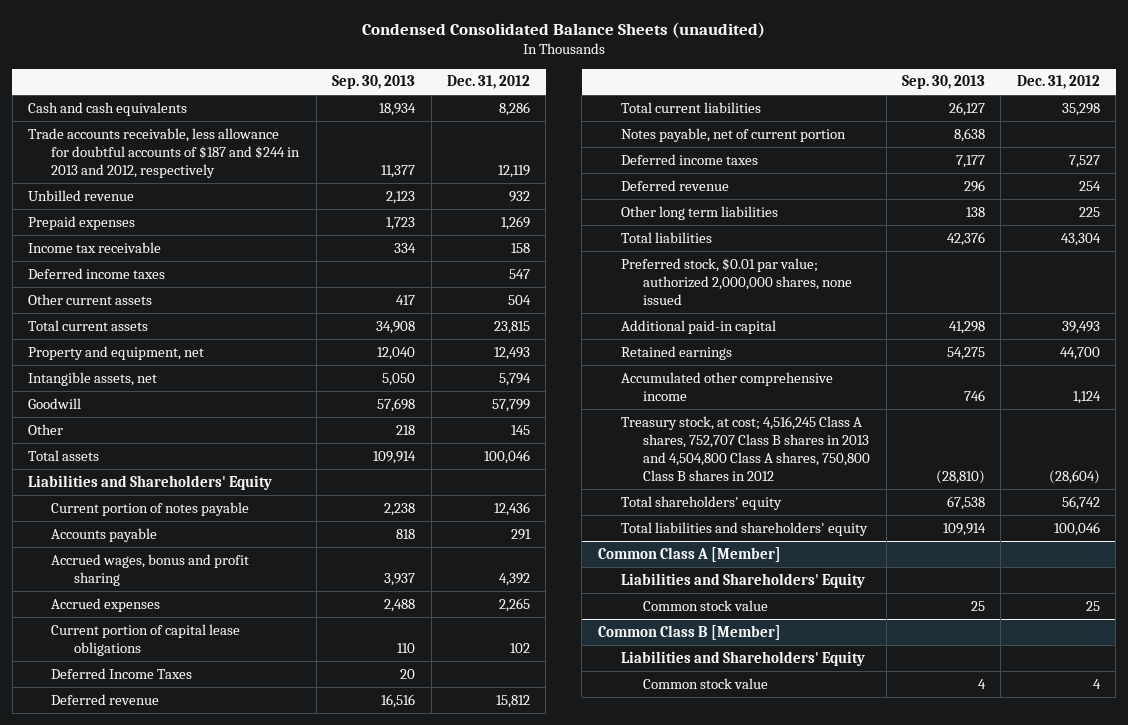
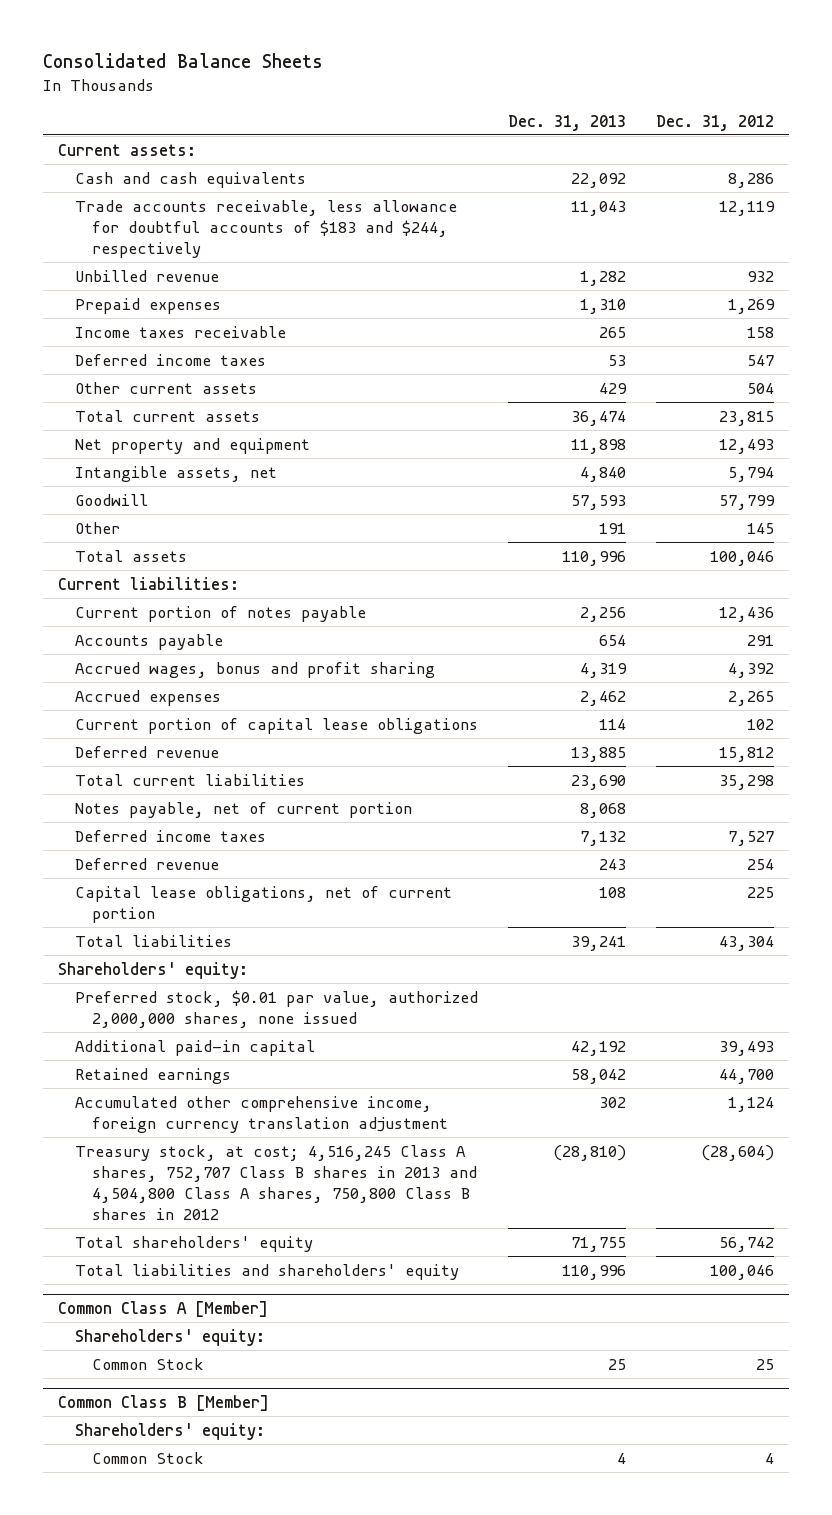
- Condensed Consolidated Balance Sheets (unaudited)
+ Consolidated Balance Sheets
- | Sep. 30, 2013 | Dec. 31, 2012
+ | Dec. 31, 2013 | Dec. 31, 2012
+ Current assets:
- Trade accounts receivable, less allowance for doubtful accounts of $187 and $244 in 2013 and 2012, respectively | 11,377 | 12,119
+ Trade accounts receivable, less allowance for doubtful accounts of $183 and $244, respectively | 11,043 | 12,119
- Income tax receivable | 334 | 158
+ Income taxes receivable | 265 | 158
- Property and equipment, net | 12,040 | 12,493
+ Net property and equipment | 11,898 | 12,493
- Liabilities and Shareholders' Equity
+ Current liabilities:
- Deferred Income Taxes | 20 |
- Other long term liabilities | 138 | 225
+ Capital lease obligations, net of current portion | 108 | 225
- Preferred stock, $0.01 par value; authorized 2,000,000 shares, none issued
+ Shareholders' equity:
+ Preferred stock, $0.01 par value, authorized 2,000,000 shares, none issued
- Accumulated other comprehensive income | 746 | 1,124
+ Accumulated other comprehensive income, foreign currency translation adjustment | 302 | 1,124
@ Common Class A [Member]
- Liabilities and Shareholders' Equity
- Common stock value | 25 | 25
+ Shareholders' equity:
+ Common Stock | 25 | 25
@ Common Class B [Member]
- Liabilities and Shareholders' Equity
- Common stock value | 4 | 4
+ Shareholders' equity:
+ Common Stock | 4 | 4

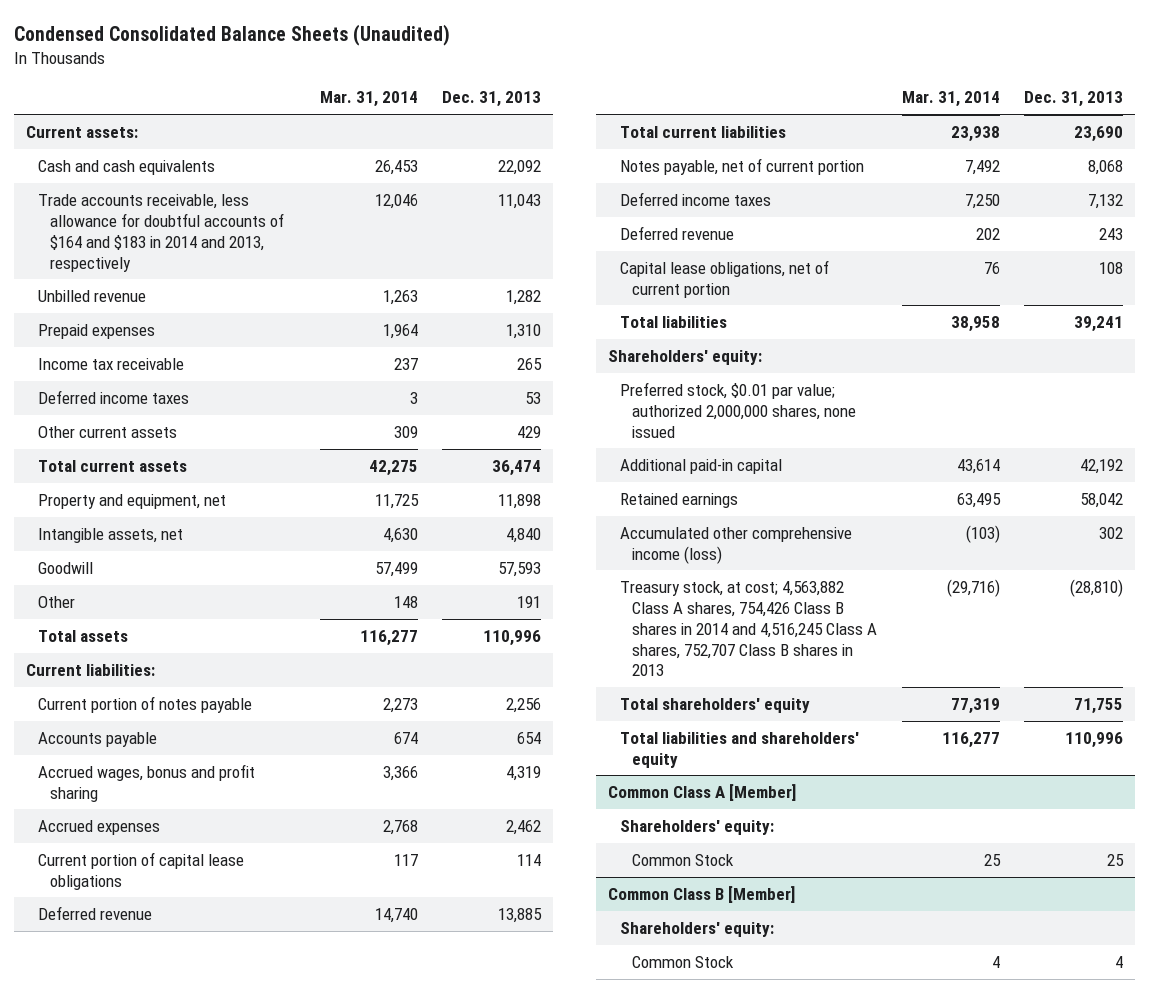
- Consolidated Balance Sheets
+ Condensed Consolidated Balance Sheets (Unaudited)
- | Dec. 31, 2013 | Dec. 31, 2012
+ | Mar. 31, 2014 | Dec. 31, 2013
- Trade accounts receivable, less allowance for doubtful accounts of $183 and $244, respectively | 11,043 | 12,119
+ Trade accounts receivable, less allowance for doubtful accounts of $164 and $183 in 2014 and 2013, respectively | 12,046 | 11,043
- Income taxes receivable | 265 | 158
+ Income tax receivable | 237 | 265
- Net property and equipment | 11,898 | 12,493
+ Property and equipment, net | 11,725 | 11,898
- Preferred stock, $0.01 par value, authorized 2,000,000 shares, none issued
+ Preferred stock, $0.01 par value; authorized 2,000,000 shares, none issued
- Accumulated other comprehensive income, foreign currency translation adjustment | 302 | 1,124
- Treasury stock, at cost; 4,516,245 Class A shares, 752,707 Class B shares in 2013 and 4,504,800 Class A shares, 750,800 Class B shares in 2012 | (28,810) | (28,604)
+ Accumulated other comprehensive income (loss) | (103) | 302
+ Treasury stock, at cost; 4,563,882 Class A shares, 754,426 Class B shares in 2014 and 4,516,245 Class A shares, 752,707 Class B shares in 2013 | (29,716) | (28,810)

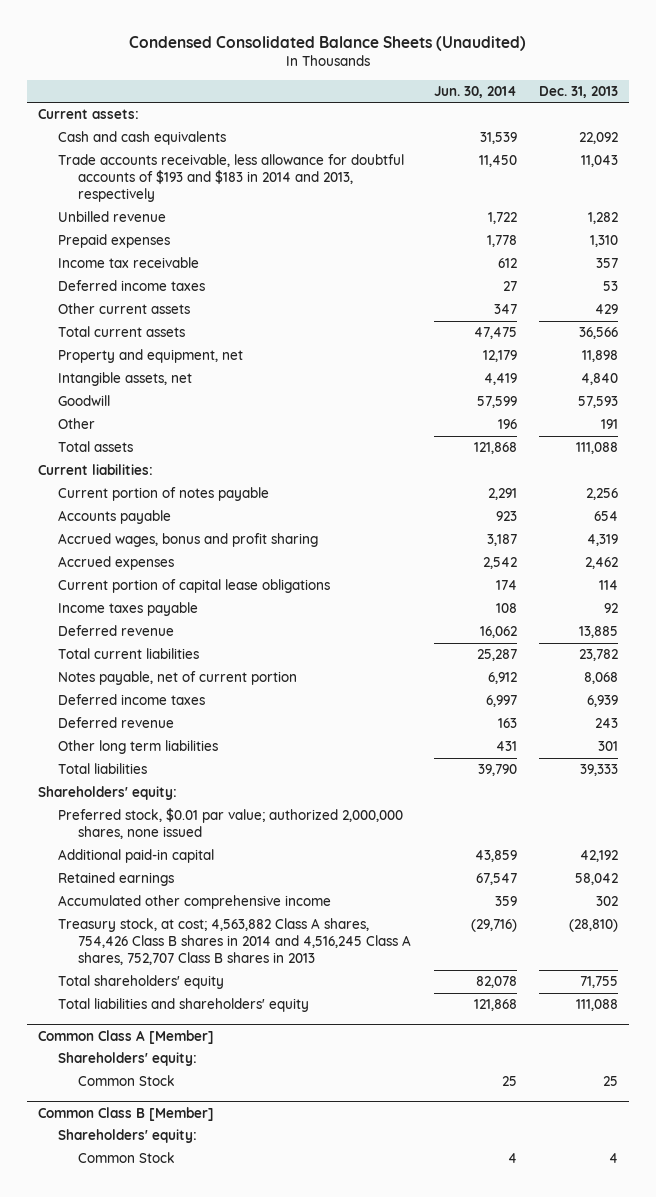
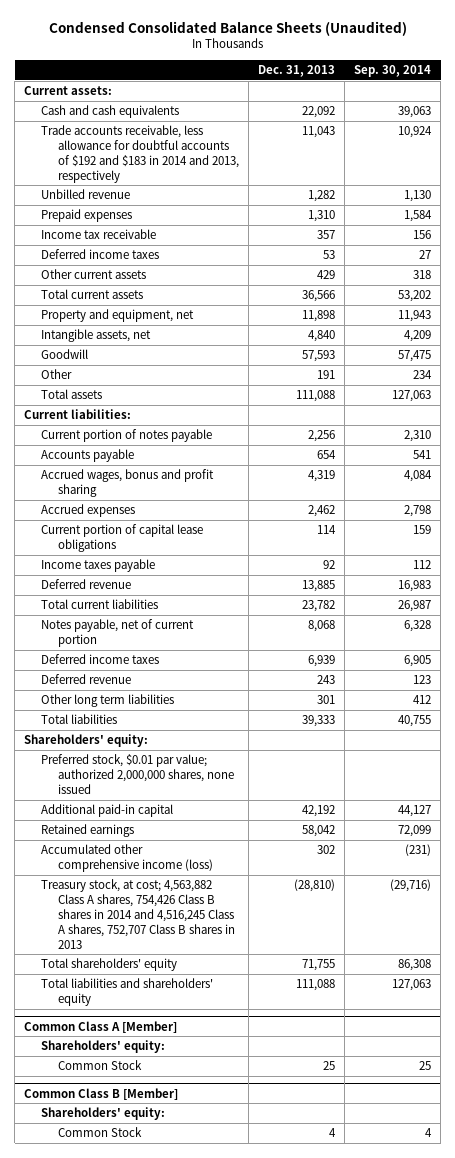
- | Jun. 30, 2014 | Dec. 31, 2013
+ | Dec. 31, 2013 | Sep. 30, 2014
- Trade accounts receivable, less allowance for doubtful accounts of $193 and $183 in 2014 and 2013, respectively | 11,450 | 11,043
+ Trade accounts receivable, less allowance for doubtful accounts of $192 and $183 in 2014 and 2013, respectively | 11,043 | 10,924
- Accumulated other comprehensive income | 359 | 302
+ Accumulated other comprehensive income (loss) | 302 | (231)

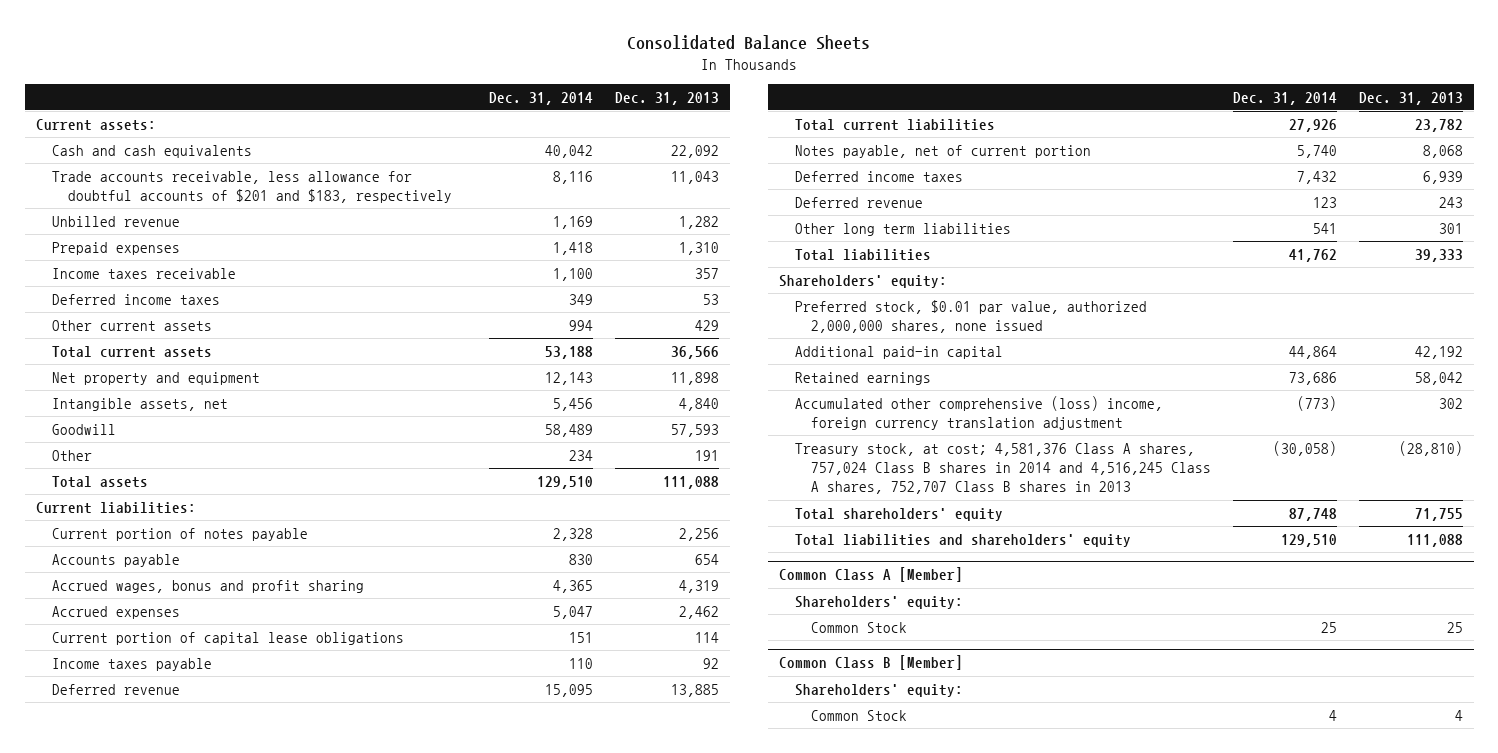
- Condensed Consolidated Balance Sheets (Unaudited)
+ Consolidated Balance Sheets
- | Dec. 31, 2013 | Sep. 30, 2014
+ | Dec. 31, 2014 | Dec. 31, 2013
- Trade accounts receivable, less allowance for doubtful accounts of $192 and $183 in 2014 and 2013, respectively | 11,043 | 10,924
+ Trade accounts receivable, less allowance for doubtful accounts of $201 and $183, respectively | 8,116 | 11,043
- Income tax receivable | 357 | 156
+ Income taxes receivable | 1,100 | 357
- Property and equipment, net | 11,898 | 11,943
+ Net property and equipment | 12,143 | 11,898
- Preferred stock, $0.01 par value; authorized 2,000,000 shares, none issued
+ Preferred stock, $0.01 par value, authorized 2,000,000 shares, none issued
- Accumulated other comprehensive income (loss) | 302 | (231)
- Treasury stock, at cost; 4,563,882 Class A shares, 754,426 Class B shares in 2014 and 4,516,245 Class A shares, 752,707 Class B shares in 2013 | (28,810) | (29,716)
+ Accumulated other comprehensive (loss) income, foreign currency translation adjustment | (773) | 302
+ Treasury stock, at cost; 4,581,376 Class A shares, 757,024 Class B shares in 2014 and 4,516,245 Class A shares, 752,707 Class B shares in 2013 | (30,058) | (28,810)

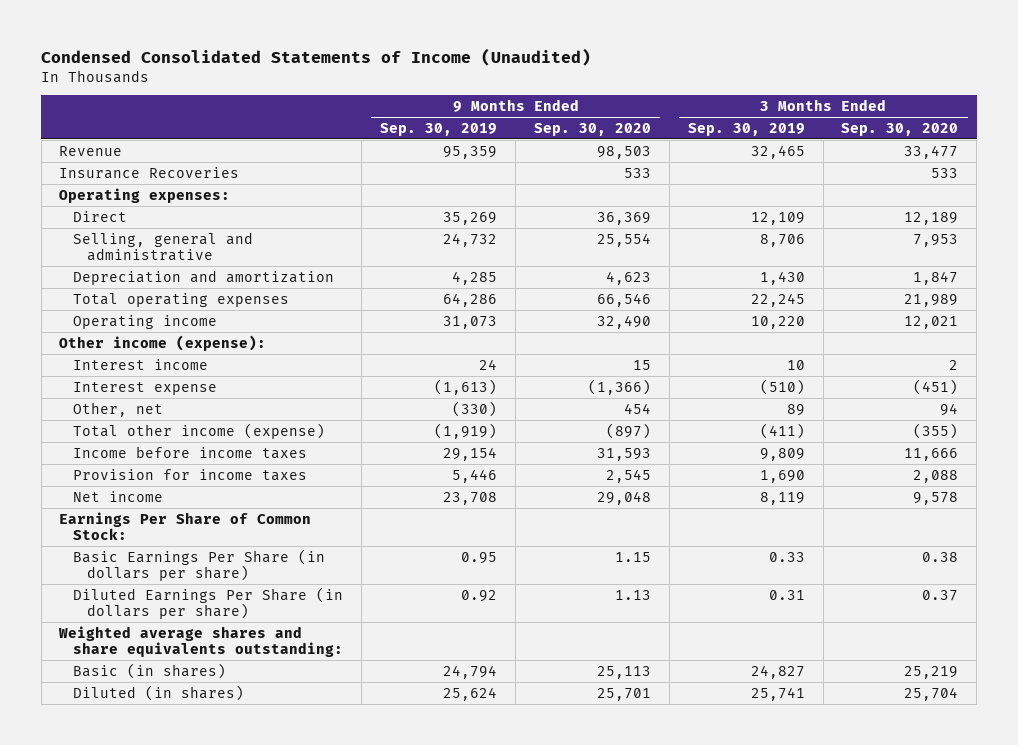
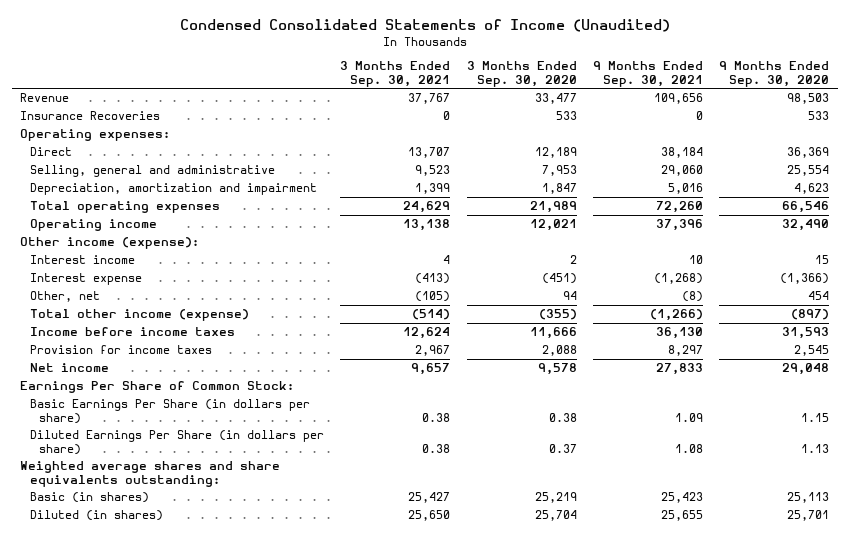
- | 9 Months Ended Sep. 30, 2019 | 9 Months Ended Sep. 30, 2020 | 3 Months Ended Sep. 30, 2019 | 3 Months Ended Sep. 30, 2020
+ | 3 Months Ended Sep. 30, 2021 | 3 Months Ended Sep. 30, 2020 | 9 Months Ended Sep. 30, 2021 | 9 Months Ended Sep. 30, 2020
- Depreciation and amortization | 4,285 | 4,623 | 1,430 | 1,847
+ Depreciation, amortization and impairment | 1,399 | 1,847 | 5,016 | 4,623

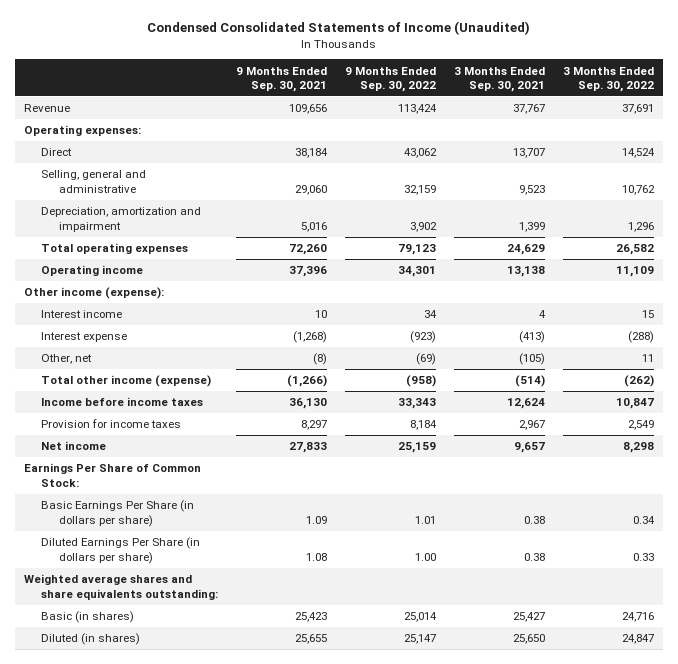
- | 3 Months Ended Sep. 30, 2021 | 3 Months Ended Sep. 30, 2020 | 9 Months Ended Sep. 30, 2021 | 9 Months Ended Sep. 30, 2020
+ | 9 Months Ended Sep. 30, 2021 | 9 Months Ended Sep. 30, 2022 | 3 Months Ended Sep. 30, 2021 | 3 Months Ended Sep. 30, 2022
- Insurance Recoveries | 0 | 533 | 0 | 533

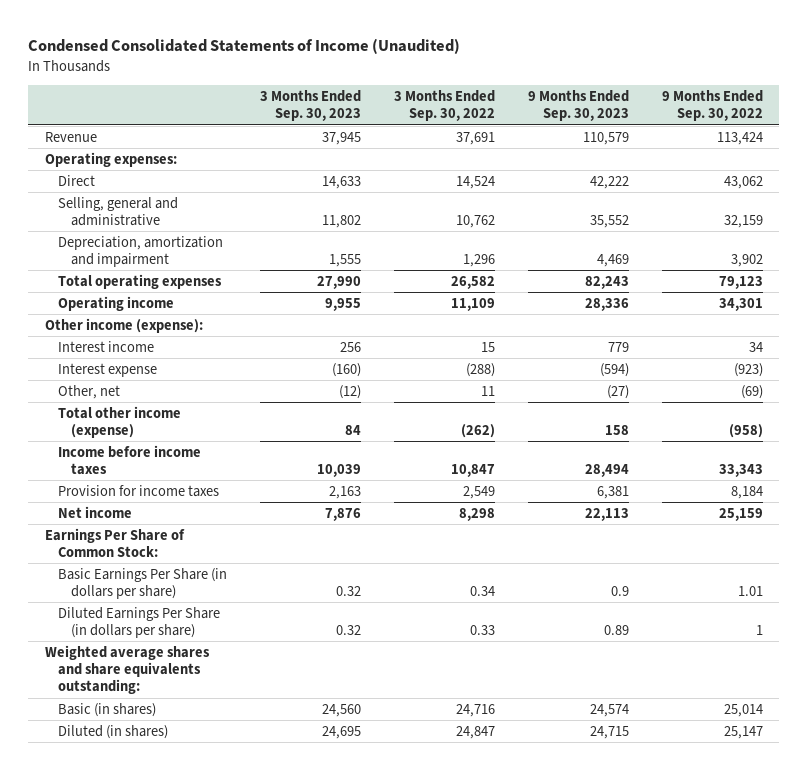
- | 9 Months Ended Sep. 30, 2021 | 9 Months Ended Sep. 30, 2022 | 3 Months Ended Sep. 30, 2021 | 3 Months Ended Sep. 30, 2022
+ | 3 Months Ended Sep. 30, 2023 | 3 Months Ended Sep. 30, 2022 | 9 Months Ended Sep. 30, 2023 | 9 Months Ended Sep. 30, 2022
- Diluted Earnings Per Share (in dollars per share) | 1.08 | 1.00 | 0.38 | 0.33
+ Diluted Earnings Per Share (in dollars per share) | 0.32 | 0.33 | 0.89 | 1

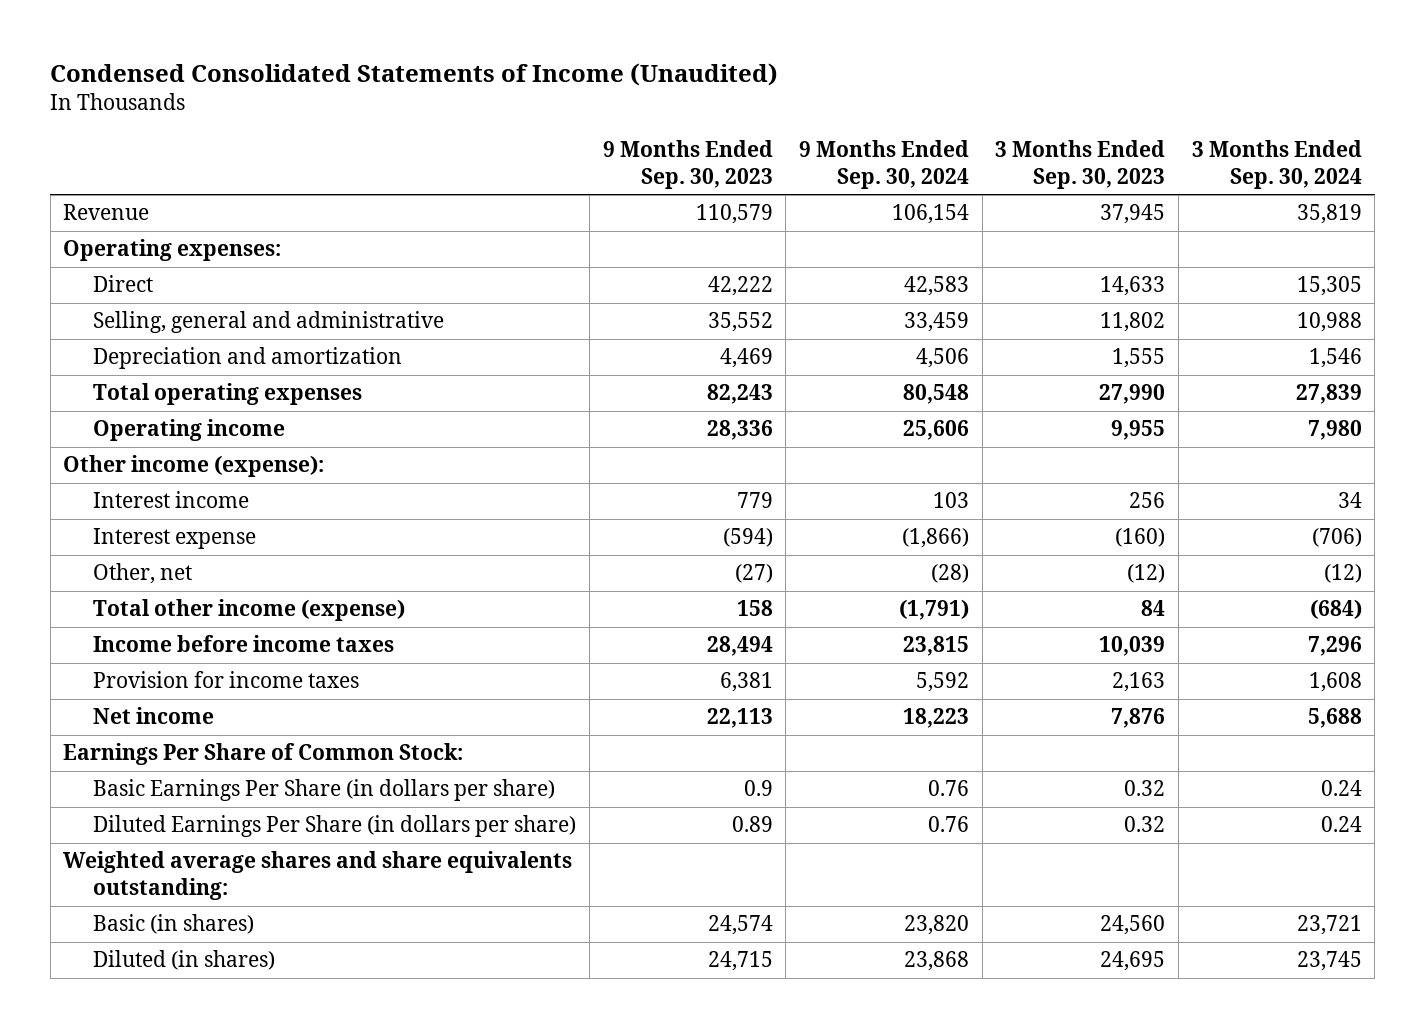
- | 3 Months Ended Sep. 30, 2023 | 3 Months Ended Sep. 30, 2022 | 9 Months Ended Sep. 30, 2023 | 9 Months Ended Sep. 30, 2022
+ | 9 Months Ended Sep. 30, 2023 | 9 Months Ended Sep. 30, 2024 | 3 Months Ended Sep. 30, 2023 | 3 Months Ended Sep. 30, 2024
- Depreciation, amortization and impairment | 1,555 | 1,296 | 4,469 | 3,902
+ Depreciation and amortization | 4,469 | 4,506 | 1,555 | 1,546

